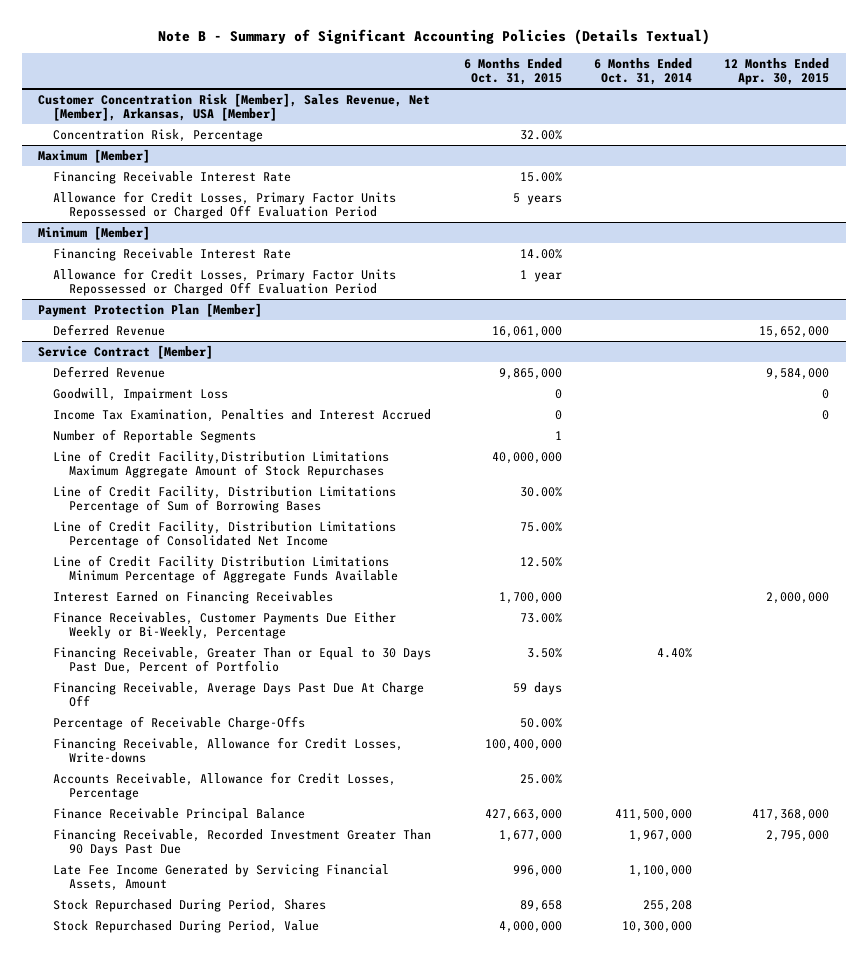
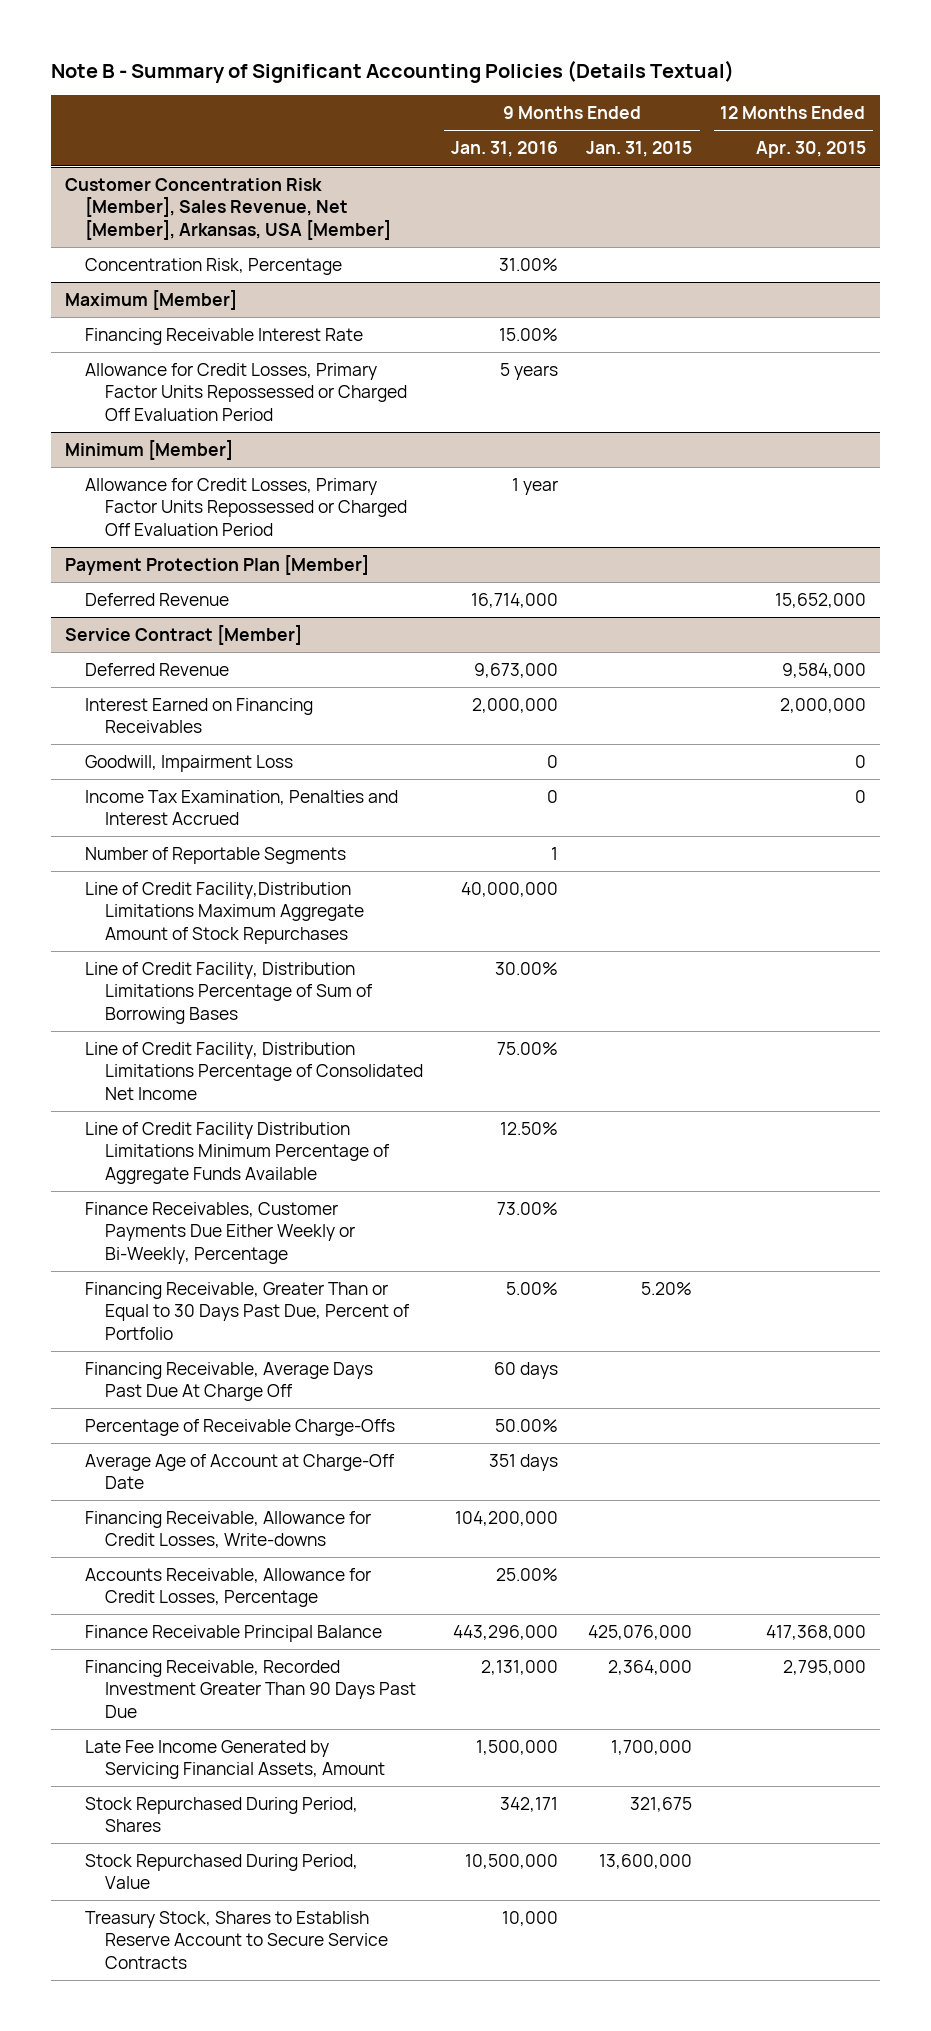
- | 6 Months Ended Oct. 31, 2015 | 6 Months Ended Oct. 31, 2014 | 12 Months Ended Apr. 30, 2015
+ | 9 Months Ended Jan. 31, 2016 | 9 Months Ended Jan. 31, 2015 | 12 Months Ended Apr. 30, 2015
@ Minimum [Member]
- Financing Receivable Interest Rate | 14.00% | |
@ Service Contract [Member]
moved up: Interest Earned on Financing Receivables | 2,000,000 | | 2,000,000
+ Average Age of Account at Charge-Off Date | 351 days | |
+ Treasury Stock, Shares to Establish Reserve Account to Secure Service Contracts | 10,000 | |

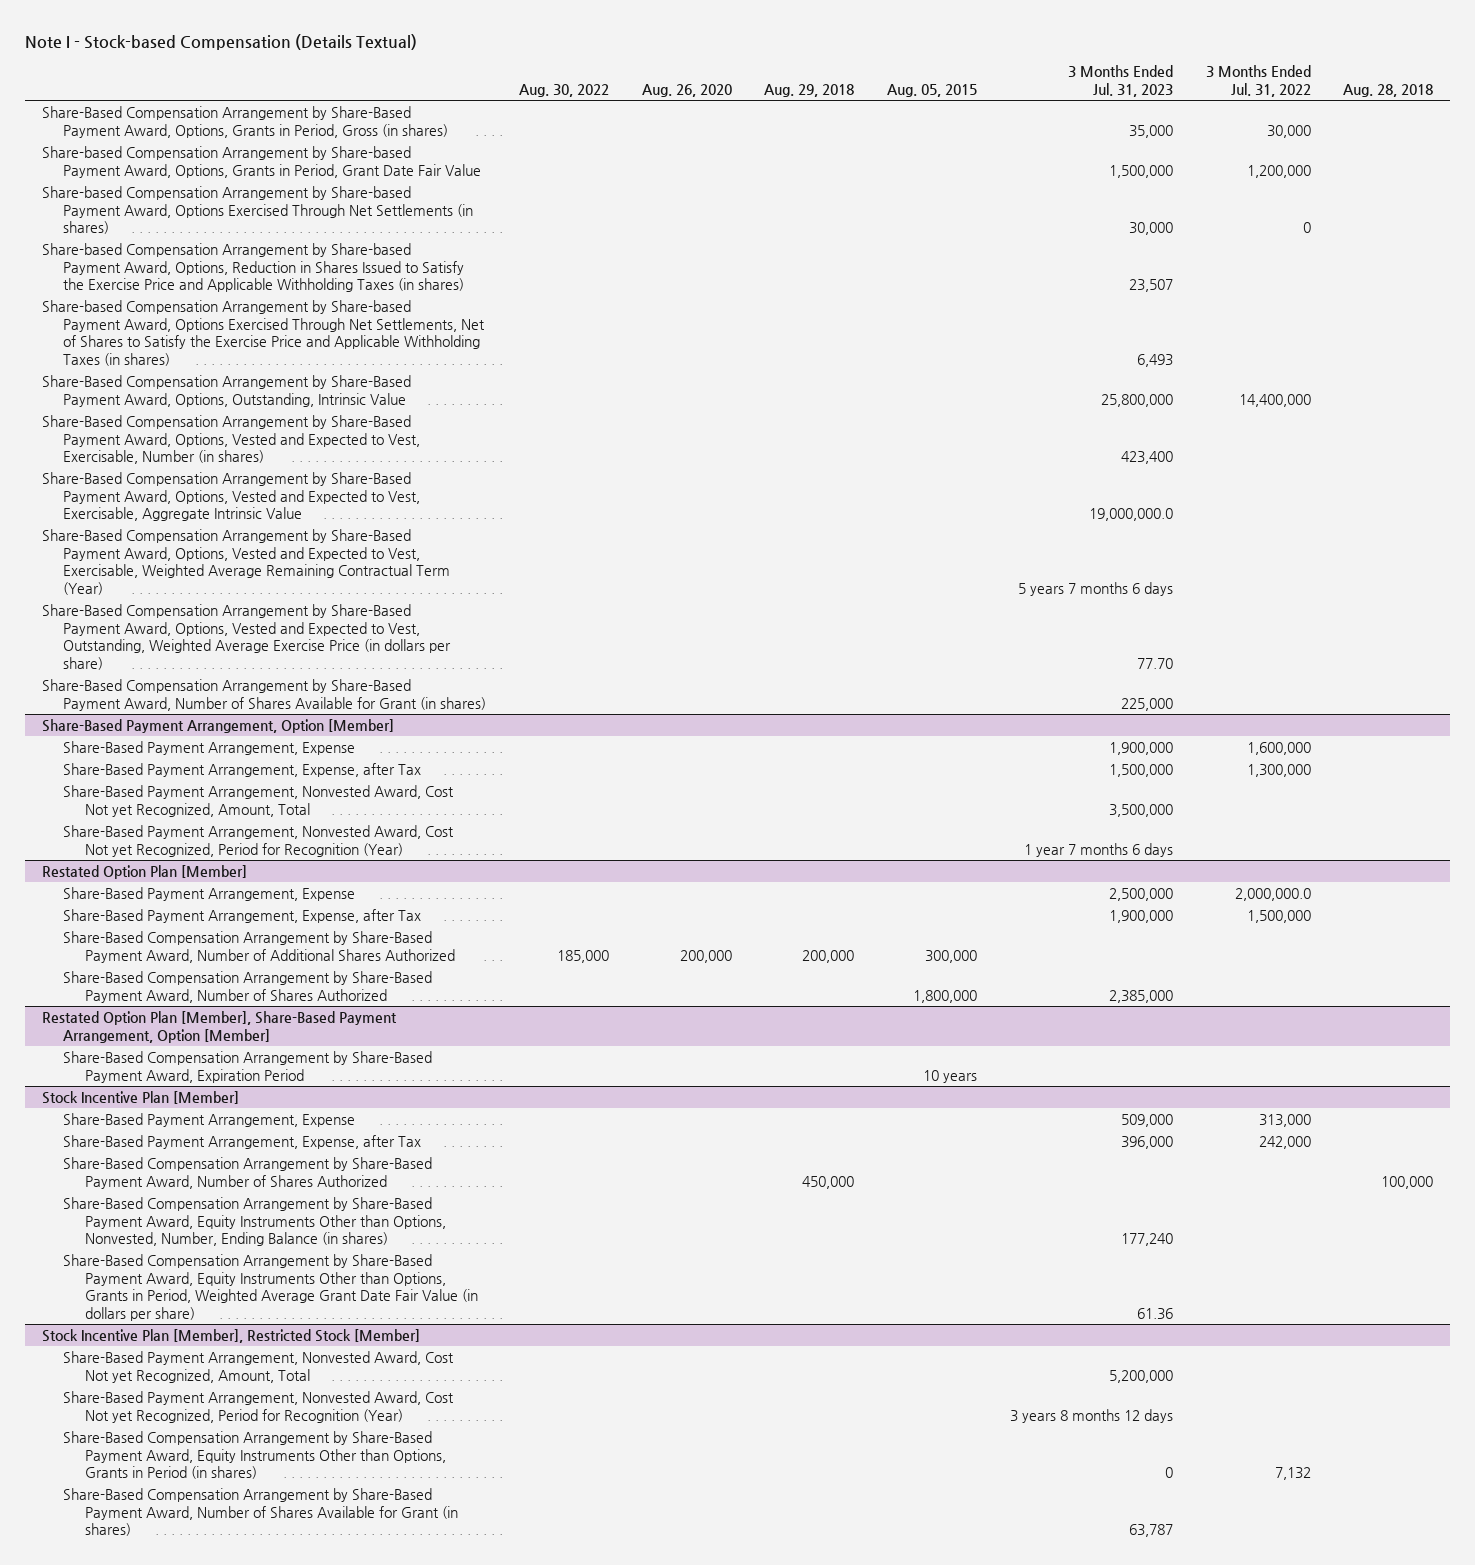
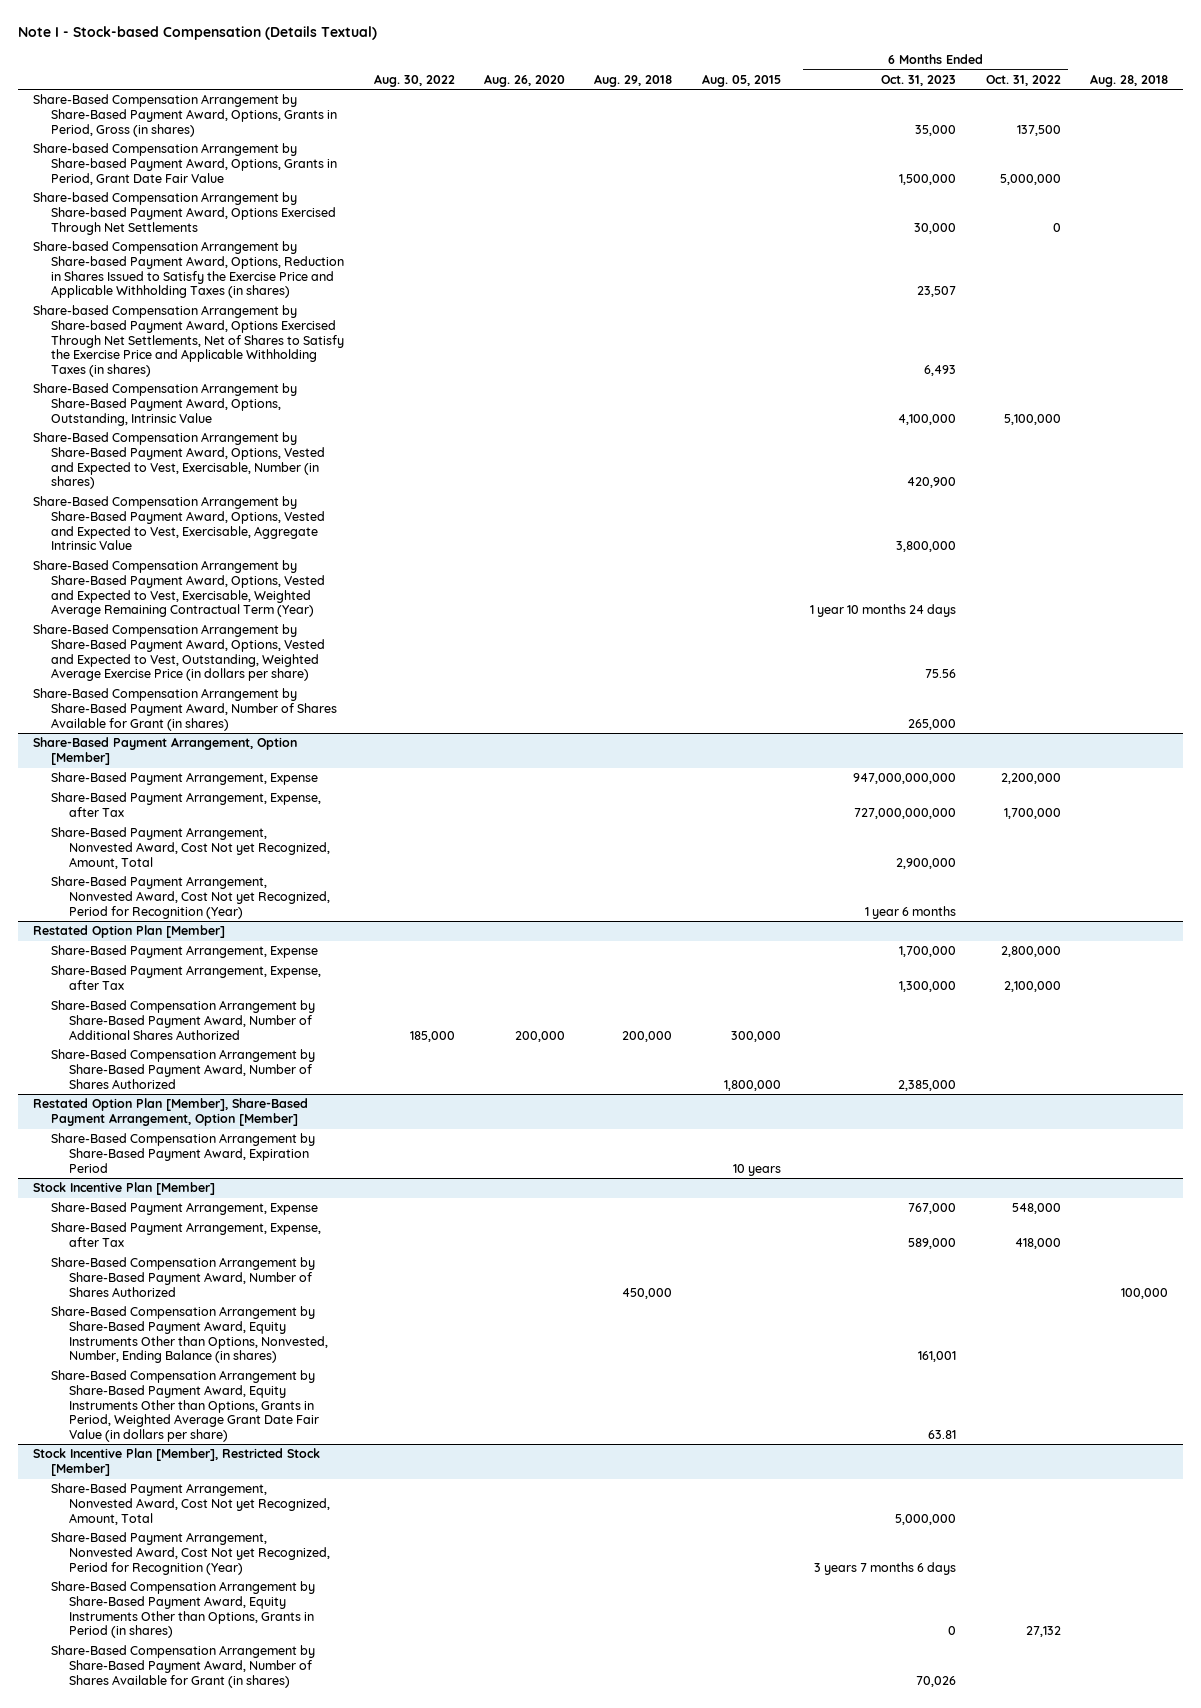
- | Aug. 30, 2022 | Aug. 26, 2020 | Aug. 29, 2018 | Aug. 05, 2015 | 3 Months Ended Jul. 31, 2023 | 3 Months Ended Jul. 31, 2022 | Aug. 28, 2018
+ | Aug. 30, 2022 | Aug. 26, 2020 | Aug. 29, 2018 | Aug. 05, 2015 | 6 Months Ended Oct. 31, 2023 | 6 Months Ended Oct. 31, 2022 | Aug. 28, 2018
- Share-based Compensation Arrangement by Share-based Payment Award, Options Exercised Through Net Settlements (in shares) | | | | | 30,000 | 0 |
+ Share-based Compensation Arrangement by Share-based Payment Award, Options Exercised Through Net Settlements | | | | | 30,000 | 0 |

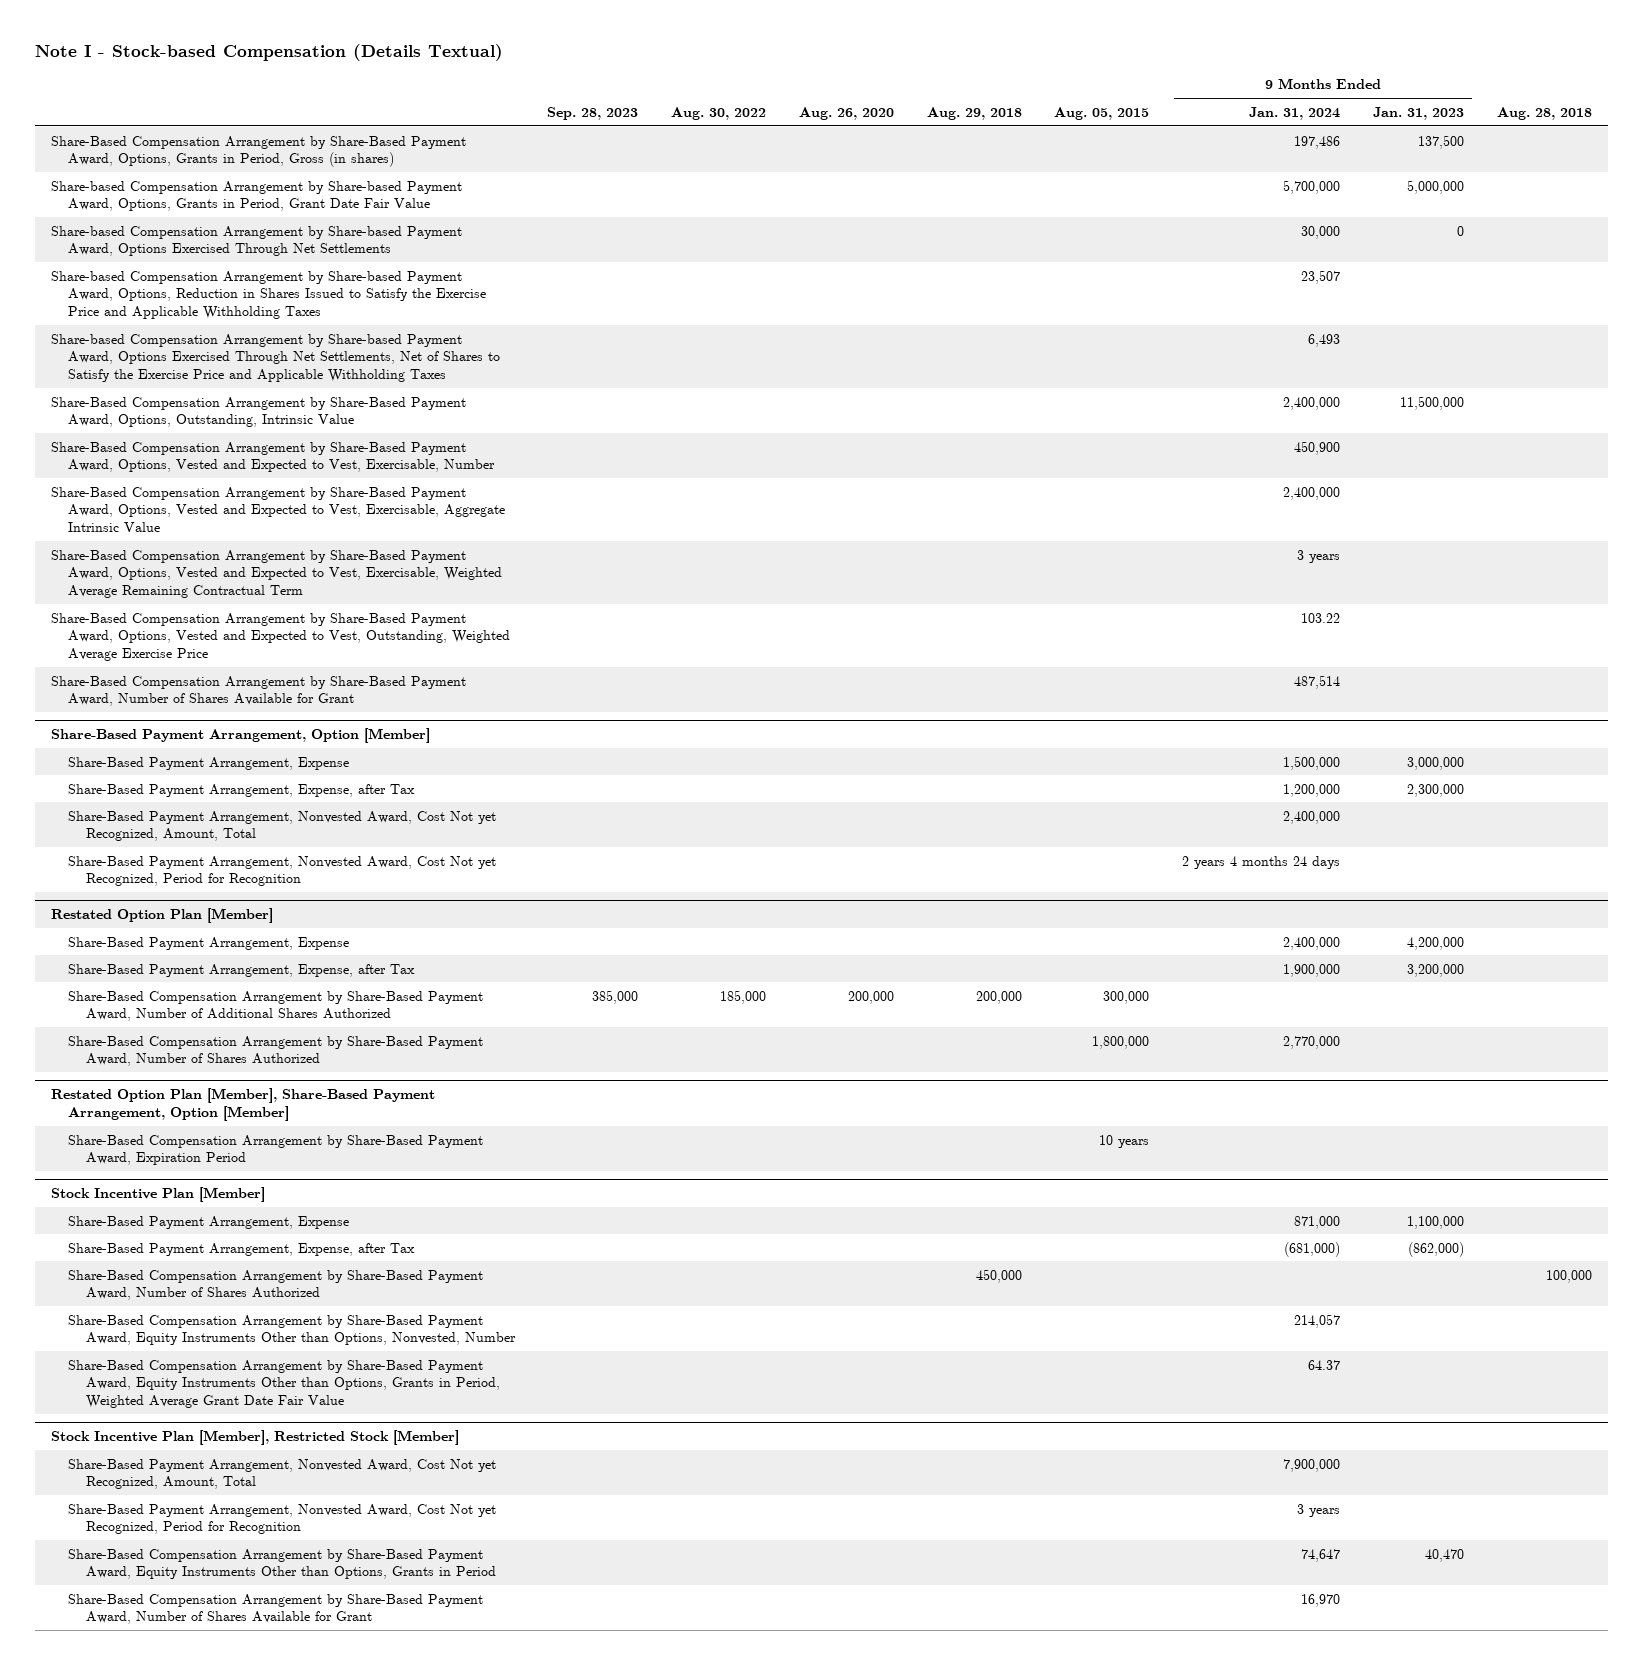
- | Aug. 30, 2022 | Aug. 26, 2020 | Aug. 29, 2018 | Aug. 05, 2015 | 6 Months Ended Oct. 31, 2023 | 6 Months Ended Oct. 31, 2022 | Aug. 28, 2018
+ | Sep. 28, 2023 | Aug. 30, 2022 | Aug. 26, 2020 | Aug. 29, 2018 | Aug. 05, 2015 | 9 Months Ended Jan. 31, 2024 | 9 Months Ended Jan. 31, 2023 | Aug. 28, 2018
- Share-based Compensation Arrangement by Share-based Payment Award, Options, Reduction in Shares Issued to Satisfy the Exercise Price and Applicable Withholding Taxes (in shares) | | | | | 23,507 | |
- Share-based Compensation Arrangement by Share-based Payment Award, Options Exercised Through Net Settlements, Net of Shares to Satisfy the Exercise Price and Applicable Withholding Taxes (in shares) | | | | | 6,493 | |
+ Share-based Compensation Arrangement by Share-based Payment Award, Options, Reduction in Shares Issued to Satisfy the Exercise Price and Applicable Withholding Taxes | | | | | | 23,507 | |
+ Share-based Compensation Arrangement by Share-based Payment Award, Options Exercised Through Net Settlements, Net of Shares to Satisfy the Exercise Price and Applicable Withholding Taxes | | | | | | 6,493 | |
- Share-Based Compensation Arrangement by Share-Based Payment Award, Options, Vested and Expected to Vest, Exercisable, Number (in shares) | | | | | 420,900 | |
+ Share-Based Compensation Arrangement by Share-Based Payment Award, Options, Vested and Expected to Vest, Exercisable, Number | | | | | | 450,900 | |
- Share-Based Compensation Arrangement by Share-Based Payment Award, Options, Vested and Expected to Vest, Exercisable, Weighted Average Remaining Contractual Term (Year) | | | | | 1 year 10 months 24 days | |
- Share-Based Compensation Arrangement by Share-Based Payment Award, Options, Vested and Expected to Vest, Outstanding, Weighted Average Exercise Price (in dollars per share) | | | | | 75.56 | |
- Share-Based Compensation Arrangement by Share-Based Payment Award, Number of Shares Available for Grant (in shares) | | | | | 265,000 | |
+ Share-Based Compensation Arrangement by Share-Based Payment Award, Options, Vested and Expected to Vest, Exercisable, Weighted Average Remaining Contractual Term | | | | | | 3 years | |
+ Share-Based Compensation Arrangement by Share-Based Payment Award, Options, Vested and Expected to Vest, Outstanding, Weighted Average Exercise Price | | | | | | 103.22 | |
+ Share-Based Compensation Arrangement by Share-Based Payment Award, Number of Shares Available for Grant | | | | | | 487,514 | |
@ Share-Based Payment Arrangement, Option [Member]
- Share-Based Payment Arrangement, Nonvested Award, Cost Not yet Recognized, Period for Recognition (Year) | | | | | 1 year 6 months | |
+ Share-Based Payment Arrangement, Nonvested Award, Cost Not yet Recognized, Period for Recognition | | | | | | 2 years 4 months 24 days | |
@ Stock Incentive Plan [Member]
- Share-Based Compensation Arrangement by Share-Based Payment Award, Equity Instruments Other than Options, Nonvested, Number, Ending Balance (in shares) | | | | | 161,001 | |
- Share-Based Compensation Arrangement by Share-Based Payment Award, Equity Instruments Other than Options, Grants in Period, Weighted Average Grant Date Fair Value (in dollars per share) | | | | | 63.81 | |
+ Share-Based Compensation Arrangement by Share-Based Payment Award, Equity Instruments Other than Options, Nonvested, Number | | | | | | 214,057 | |
+ Share-Based Compensation Arrangement by Share-Based Payment Award, Equity Instruments Other than Options, Grants in Period, Weighted Average Grant Date Fair Value | | | | | | 64.37 | |
@ Stock Incentive Plan [Member], Restricted Stock [Member]
- Share-Based Payment Arrangement, Nonvested Award, Cost Not yet Recognized, Period for Recognition (Year) | | | | | 3 years 7 months 6 days | |
- Share-Based Compensation Arrangement by Share-Based Payment Award, Equity Instruments Other than Options, Grants in Period (in shares) | | | | | 0 | 27,132 |
- Share-Based Compensation Arrangement by Share-Based Payment Award, Number of Shares Available for Grant (in shares) | | | | | 70,026 | |
+ Share-Based Payment Arrangement, Nonvested Award, Cost Not yet Recognized, Period for Recognition | | | | | | 3 years | |
+ Share-Based Compensation Arrangement by Share-Based Payment Award, Equity Instruments Other than Options, Grants in Period | | | | | | 74,647 | 40,470 |
+ Share-Based Compensation Arrangement by Share-Based Payment Award, Number of Shares Available for Grant | | | | | | 16,970 | |

